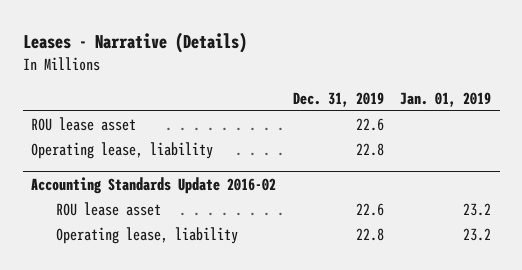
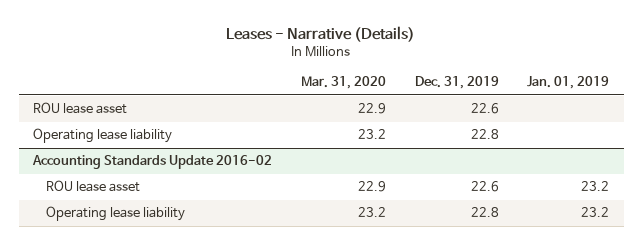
- | Dec. 31, 2019 | Jan. 01, 2019
+ | Mar. 31, 2020 | Dec. 31, 2019 | Jan. 01, 2019
- Operating lease, liability | 22.8 |
+ Operating lease liability | 23.2 | 22.8 |
@ Accounting Standards Update 2016-02
- Operating lease, liability | 22.8 | 23.2
+ Operating lease liability | 23.2 | 22.8 | 23.2

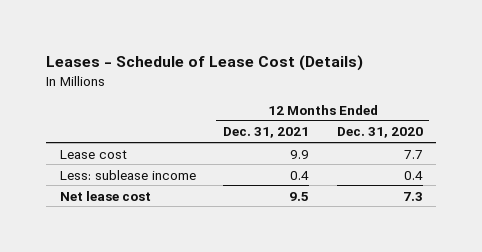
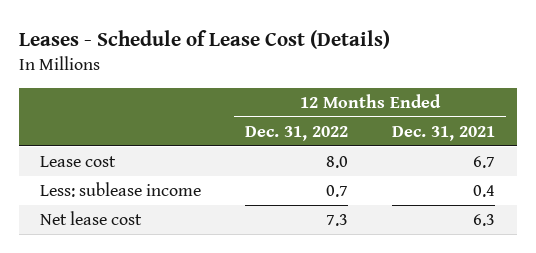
- | 12 Months Ended Dec. 31, 2021 | 12 Months Ended Dec. 31, 2020
+ | 12 Months Ended Dec. 31, 2022 | 12 Months Ended Dec. 31, 2021
- Lease cost | 9.9 | 7.7
+ Lease cost | 8.0 | 6.7
- Net lease cost | 9.5 | 7.3
+ Net lease cost | 7.3 | 6.3

